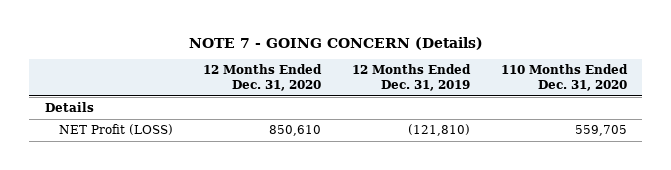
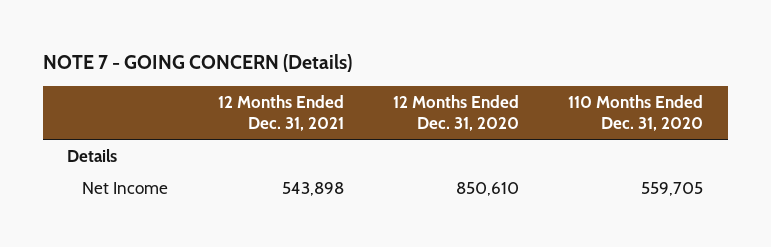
- | 12 Months Ended Dec. 31, 2020 | 12 Months Ended Dec. 31, 2019 | 110 Months Ended Dec. 31, 2020
+ | 12 Months Ended Dec. 31, 2021 | 12 Months Ended Dec. 31, 2020 | 110 Months Ended Dec. 31, 2020
- NET Profit (LOSS) | 850,610 | (121,810) | 559,705
+ Net Income | 543,898 | 850,610 | 559,705

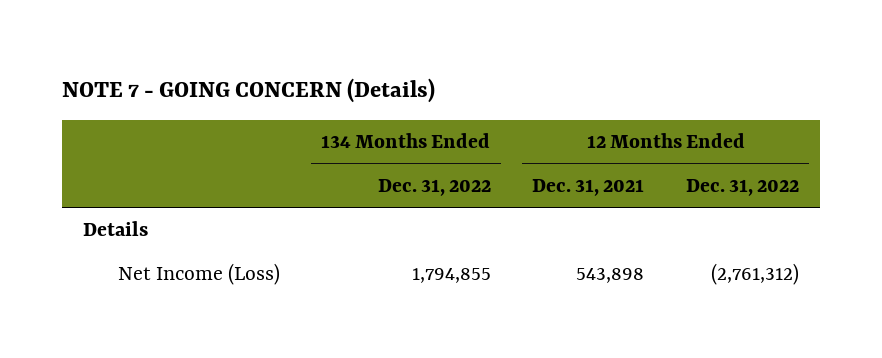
- | 12 Months Ended Dec. 31, 2021 | 12 Months Ended Dec. 31, 2020 | 110 Months Ended Dec. 31, 2020
+ | 134 Months Ended Dec. 31, 2022 | 12 Months Ended Dec. 31, 2021 | 12 Months Ended Dec. 31, 2022
- Net Income | 543,898 | 850,610 | 559,705
+ Net Income (Loss) | 1,794,855 | 543,898 | (2,761,312)

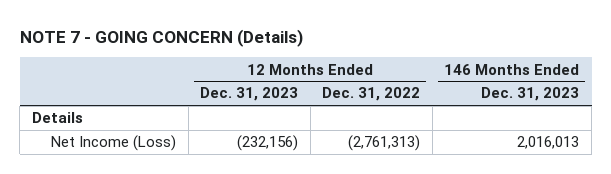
- | 134 Months Ended Dec. 31, 2022 | 12 Months Ended Dec. 31, 2021 | 12 Months Ended Dec. 31, 2022
+ | 12 Months Ended Dec. 31, 2023 | 12 Months Ended Dec. 31, 2022 | 146 Months Ended Dec. 31, 2023
- Net Income (Loss) | 1,794,855 | 543,898 | (2,761,312)
+ Net Income (Loss) | (232,156) | (2,761,313) | 2,016,013

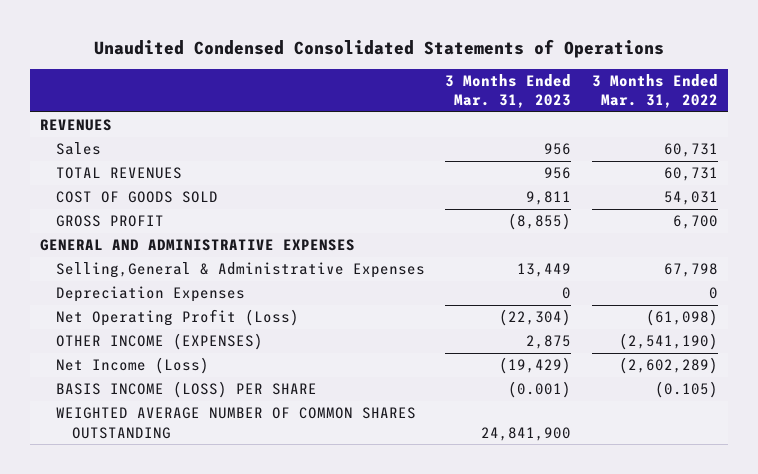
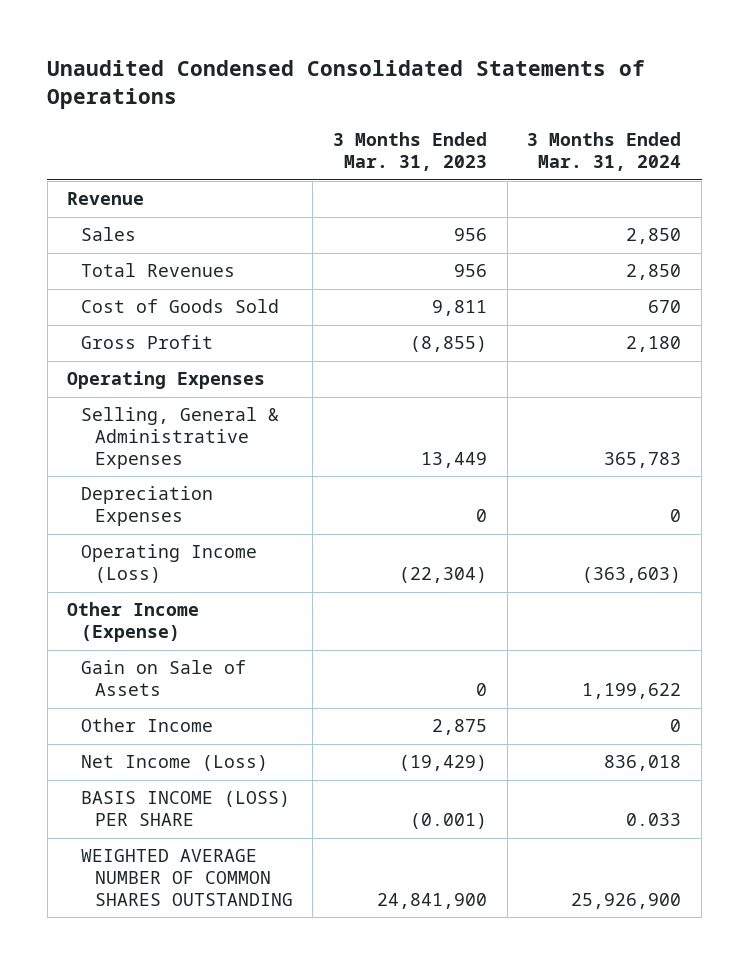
- | 3 Months Ended Mar. 31, 2023 | 3 Months Ended Mar. 31, 2022
+ | 3 Months Ended Mar. 31, 2023 | 3 Months Ended Mar. 31, 2024
- REVENUES
+ Revenue
- TOTAL REVENUES | 956 | 60,731
- COST OF GOODS SOLD | 9,811 | 54,031
- GROSS PROFIT | (8,855) | 6,700
- GENERAL AND ADMINISTRATIVE EXPENSES
- Selling,General & Administrative Expenses | 13,449 | 67,798
+ Total Revenues | 956 | 2,850
+ Cost of Goods Sold | 9,811 | 670
+ Gross Profit | (8,855) | 2,180
+ Operating Expenses
+ Selling, General & Administrative Expenses | 13,449 | 365,783
- Net Operating Profit (Loss) | (22,304) | (61,098)
- OTHER INCOME (EXPENSES) | 2,875 | (2,541,190)
+ Operating Income (Loss) | (22,304) | (363,603)
+ Other Income (Expense)
+ Gain on Sale of Assets | 0 | 1,199,622
+ Other Income | 2,875 | 0

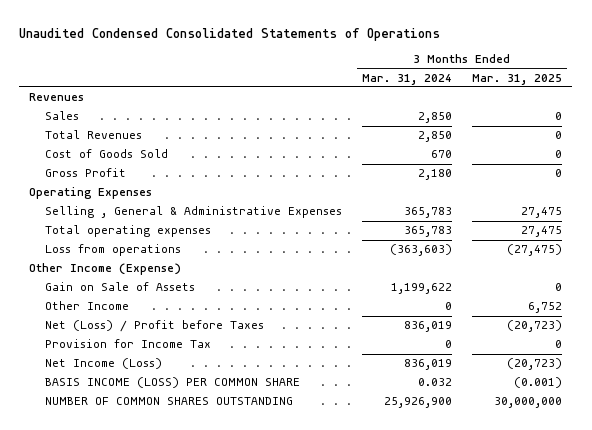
- | 3 Months Ended Mar. 31, 2023 | 3 Months Ended Mar. 31, 2024
+ | 3 Months Ended Mar. 31, 2024 | 3 Months Ended Mar. 31, 2025
- Revenue
+ Revenues
- Selling, General & Administrative Expenses | 13,449 | 365,783
- Depreciation Expenses | 0 | 0
- Operating Income (Loss) | (22,304) | (363,603)
+ Selling , General & Administrative Expenses | 365,783 | 27,475
+ Total operating expenses | 365,783 | 27,475
+ Loss from operations | (363,603) | (27,475)
- Net Income (Loss) | (19,429) | 836,018
- BASIS INCOME (LOSS) PER SHARE | (0.001) | 0.033
- WEIGHTED AVERAGE NUMBER OF COMMON SHARES OUTSTANDING | 24,841,900 | 25,926,900
+ Net (Loss) / Profit before Taxes | 836,019 | (20,723)
+ Provision for Income Tax | 0 | 0
+ Net Income (Loss) | 836,019 | (20,723)
+ BASIS INCOME (LOSS) PER COMMON SHARE | 0.032 | (0.001)
+ NUMBER OF COMMON SHARES OUTSTANDING | 25,926,900 | 30,000,000

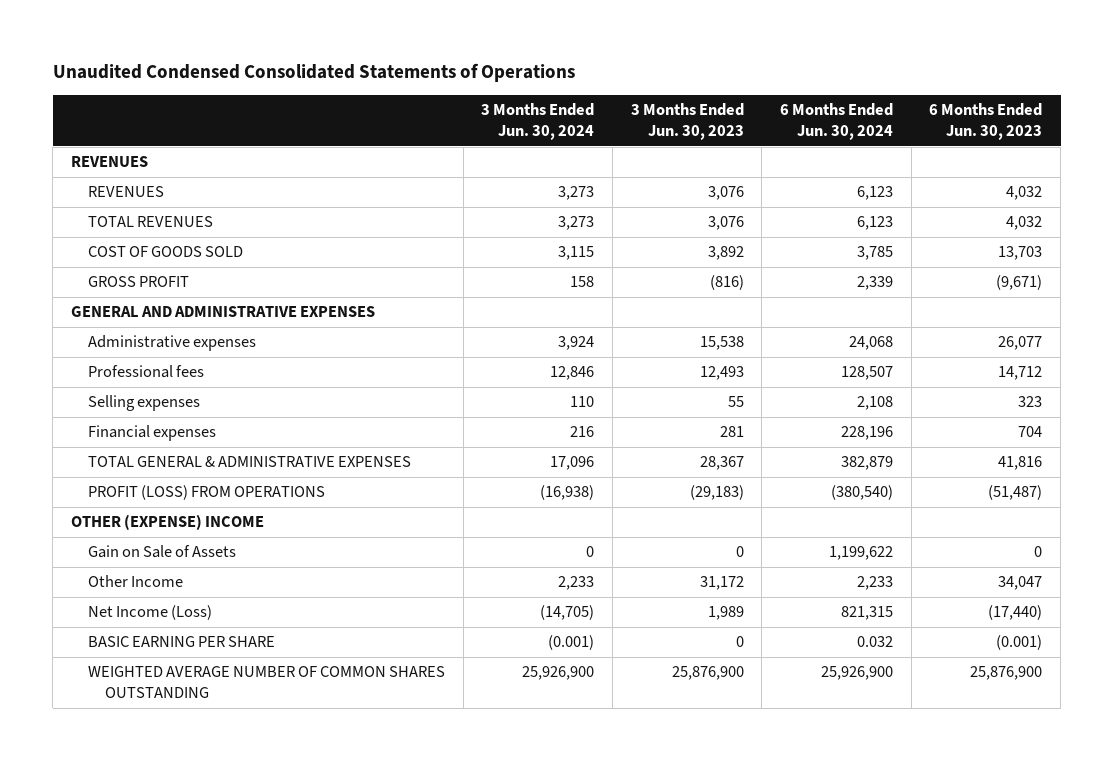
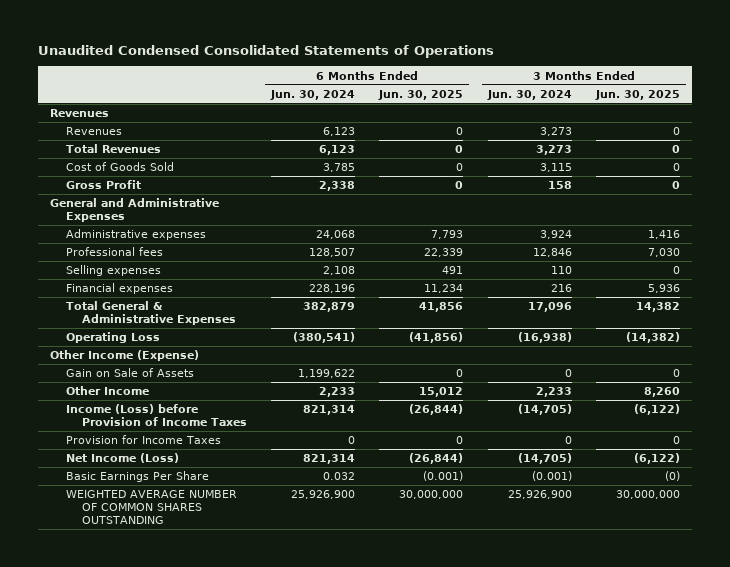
- | 3 Months Ended Jun. 30, 2024 | 3 Months Ended Jun. 30, 2023 | 6 Months Ended Jun. 30, 2024 | 6 Months Ended Jun. 30, 2023
+ | 6 Months Ended Jun. 30, 2024 | 6 Months Ended Jun. 30, 2025 | 3 Months Ended Jun. 30, 2024 | 3 Months Ended Jun. 30, 2025
- REVENUES
- REVENUES | 3,273 | 3,076 | 6,123 | 4,032
- TOTAL REVENUES | 3,273 | 3,076 | 6,123 | 4,032
- COST OF GOODS SOLD | 3,115 | 3,892 | 3,785 | 13,703
- GROSS PROFIT | 158 | (816) | 2,339 | (9,671)
- GENERAL AND ADMINISTRATIVE EXPENSES
+ Revenues
+ Revenues | 6,123 | 0 | 3,273 | 0
+ Total Revenues | 6,123 | 0 | 3,273 | 0
+ Cost of Goods Sold | 3,785 | 0 | 3,115 | 0
+ Gross Profit | 2,338 | 0 | 158 | 0
+ General and Administrative Expenses
- TOTAL GENERAL & ADMINISTRATIVE EXPENSES | 17,096 | 28,367 | 382,879 | 41,816
- PROFIT (LOSS) FROM OPERATIONS | (16,938) | (29,183) | (380,540) | (51,487)
- OTHER (EXPENSE) INCOME
+ Total General & Administrative Expenses | 382,879 | 41,856 | 17,096 | 14,382
+ Operating Loss | (380,541) | (41,856) | (16,938) | (14,382)
+ Other Income (Expense)
- Net Income (Loss) | (14,705) | 1,989 | 821,315 | (17,440)
- BASIC EARNING PER SHARE | (0.001) | 0 | 0.032 | (0.001)
+ Income (Loss) before Provision of Income Taxes | 821,314 | (26,844) | (14,705) | (6,122)
+ Provision for Income Taxes | 0 | 0 | 0 | 0
+ Net Income (Loss) | 821,314 | (26,844) | (14,705) | (6,122)
+ Basic Earnings Per Share | 0.032 | (0.001) | (0.001) | (0)

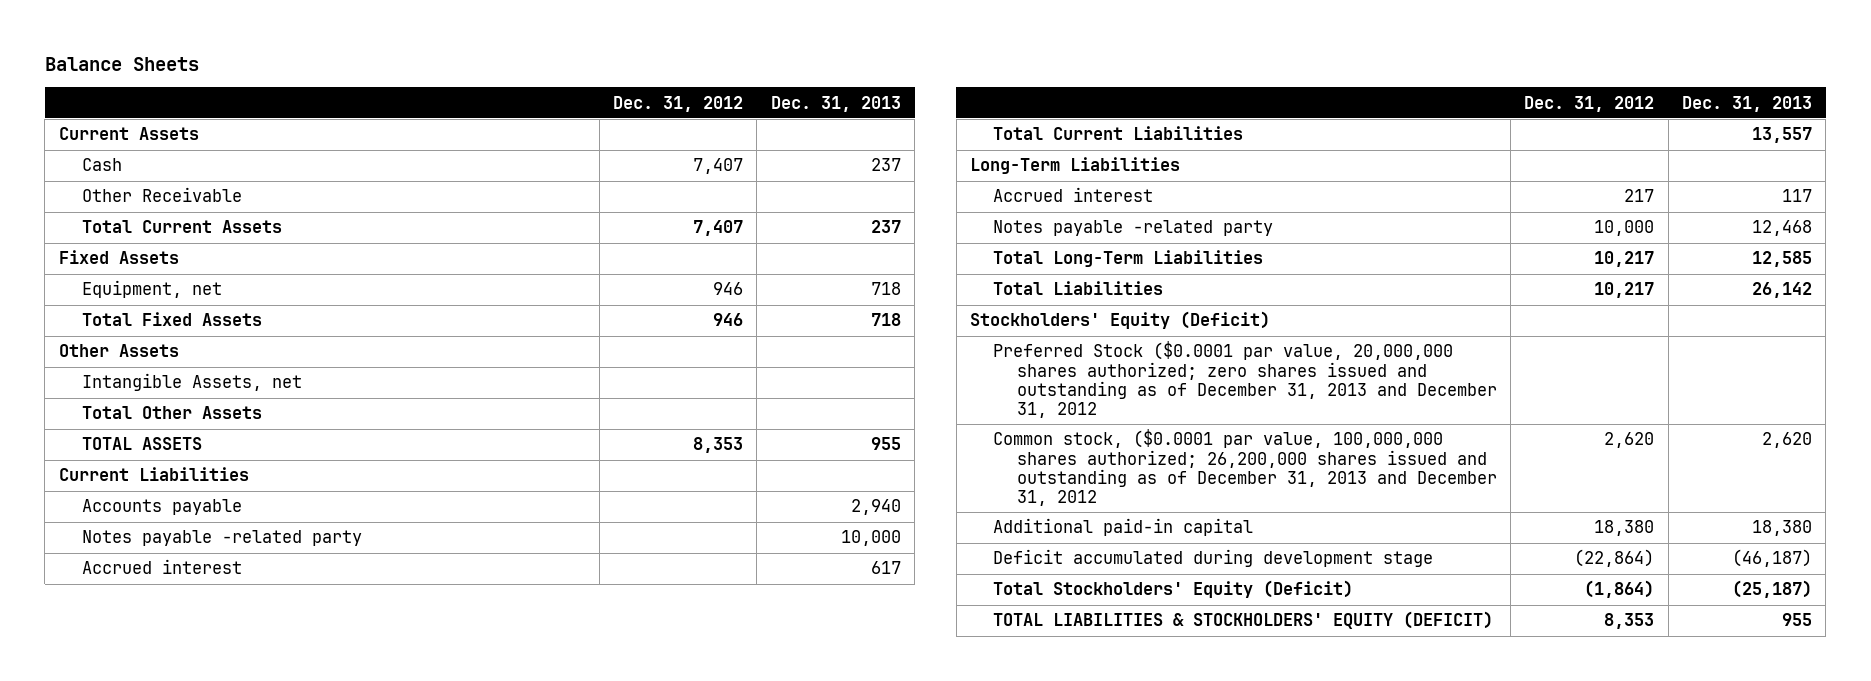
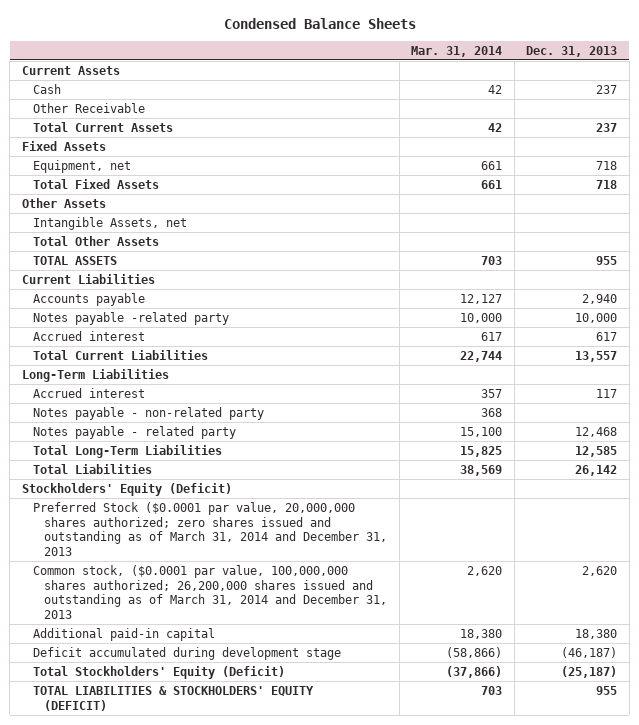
- Balance Sheets
+ Condensed Balance Sheets
- | Dec. 31, 2012 | Dec. 31, 2013
+ | Mar. 31, 2014 | Dec. 31, 2013
- Notes payable -related party | 10,000 | 12,468
+ Notes payable - non-related party | 368 |
+ Notes payable - related party | 15,100 | 12,468
- Preferred Stock ($0.0001 par value, 20,000,000 shares authorized; zero shares issued and outstanding as of December 31, 2013 and December 31, 2012
- Common stock, ($0.0001 par value, 100,000,000 shares authorized; 26,200,000 shares issued and outstanding as of December 31, 2013 and December 31, 2012 | 2,620 | 2,620
+ Preferred Stock ($0.0001 par value, 20,000,000 shares authorized; zero shares issued and outstanding as of March 31, 2014 and December 31, 2013
+ Common stock, ($0.0001 par value, 100,000,000 shares authorized; 26,200,000 shares issued and outstanding as of March 31, 2014 and December 31, 2013 | 2,620 | 2,620

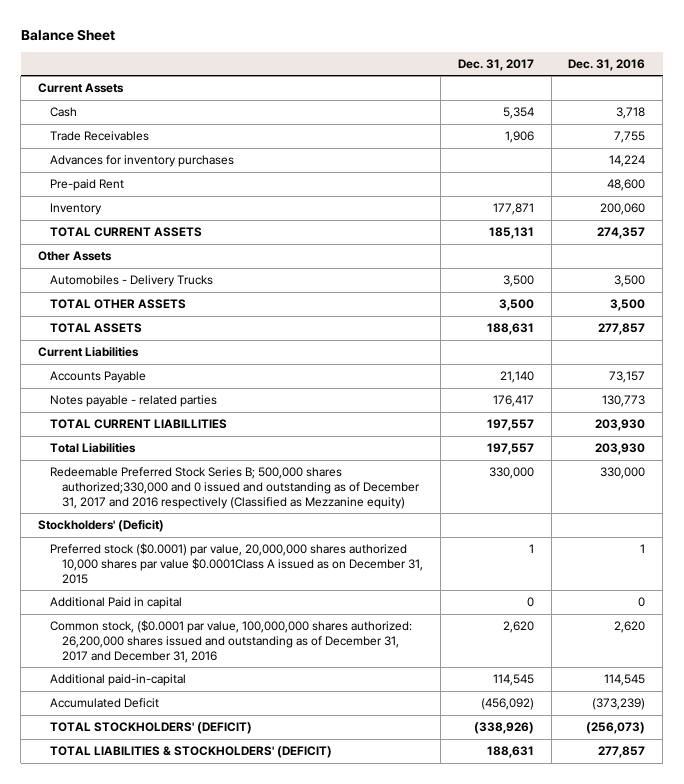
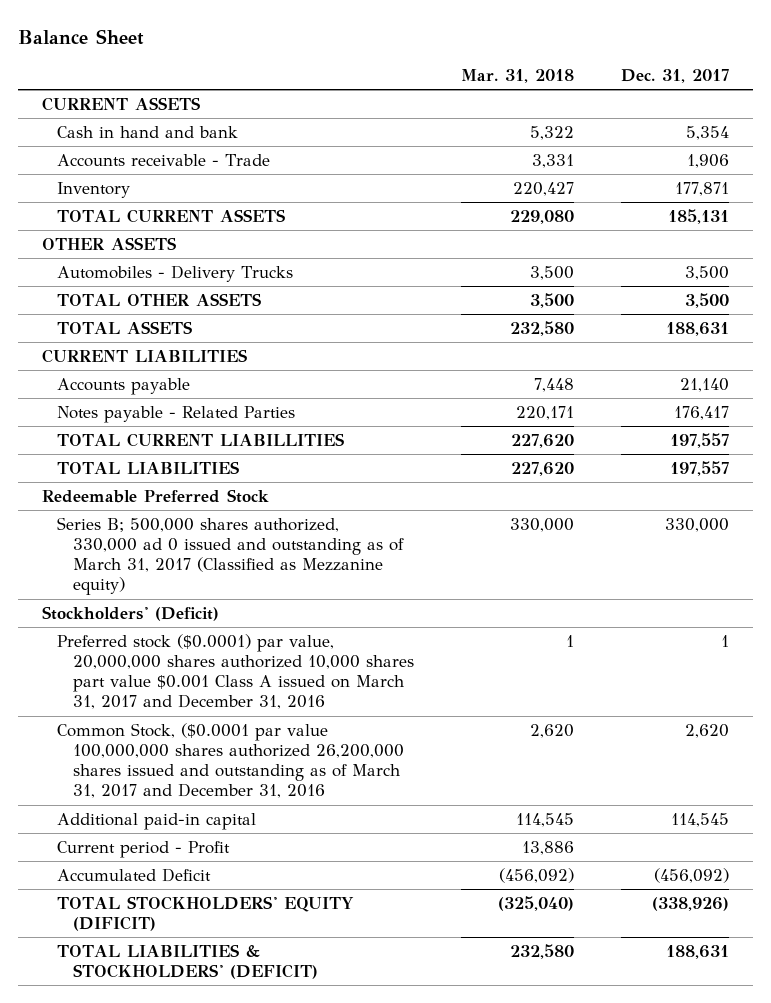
- | Dec. 31, 2017 | Dec. 31, 2016
+ | Mar. 31, 2018 | Dec. 31, 2017
- Current Assets
- Cash | 5,354 | 3,718
- Trade Receivables | 1,906 | 7,755
- Advances for inventory purchases | | 14,224
- Pre-paid Rent | | 48,600
+ CURRENT ASSETS
+ Cash in hand and bank | 5,322 | 5,354
+ Accounts receivable - Trade | 3,331 | 1,906
- Other Assets
+ OTHER ASSETS
- Current Liabilities
- Accounts Payable | 21,140 | 73,157
- Notes payable - related parties | 176,417 | 130,773
+ CURRENT LIABILITIES
+ Accounts payable | 7,448 | 21,140
+ Notes payable - Related Parties | 220,171 | 176,417
- Total Liabilities | 197,557 | 203,930
- Redeemable Preferred Stock Series B; 500,000 shares authorized;330,000 and 0 issued and outstanding as of December 31, 2017 and 2016 respectively (Classified as Mezzanine equity) | 330,000 | 330,000
+ TOTAL LIABILITIES | 227,620 | 197,557
+ Redeemable Preferred Stock
+ Series B; 500,000 shares authorized, 330,000 ad 0 issued and outstanding as of March 31, 2017 (Classified as Mezzanine equity) | 330,000 | 330,000
- Preferred stock ($0.0001) par value, 20,000,000 shares authorized 10,000 shares par value $0.0001Class A issued as on December 31, 2015 | 1 | 1
- Additional Paid in capital | 0 | 0
- Common stock, ($0.0001 par value, 100,000,000 shares authorized: 26,200,000 shares issued and outstanding as of December 31, 2017 and December 31, 2016 | 2,620 | 2,620
- Additional paid-in-capital | 114,545 | 114,545
+ Preferred stock ($0.0001) par value, 20,000,000 shares authorized 10,000 shares part value $0.001 Class A issued on March 31, 2017 and December 31, 2016 | 1 | 1
+ Common Stock, ($0.0001 par value 100,000,000 shares authorized 26,200,000 shares issued and outstanding as of March 31, 2017 and December 31, 2016 | 2,620 | 2,620
+ Additional paid-in capital | 114,545 | 114,545
+ Current period - Profit | 13,886 |
- TOTAL STOCKHOLDERS' (DEFICIT) | (338,926) | (256,073)
+ TOTAL STOCKHOLDERS' EQUITY (DIFICIT) | (325,040) | (338,926)

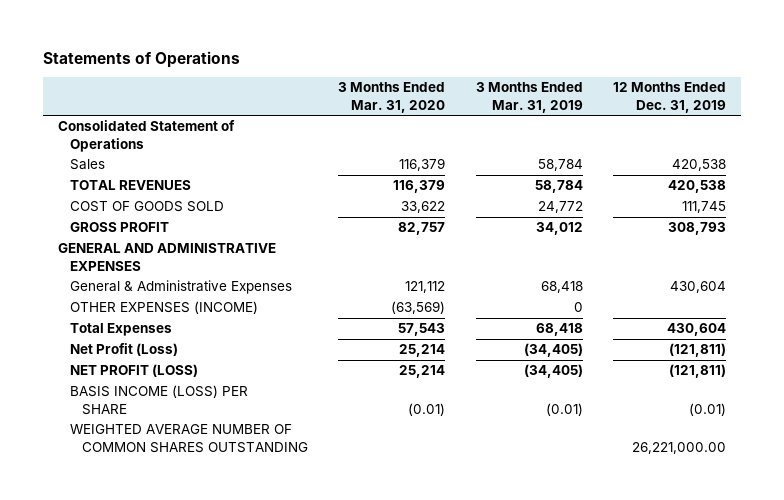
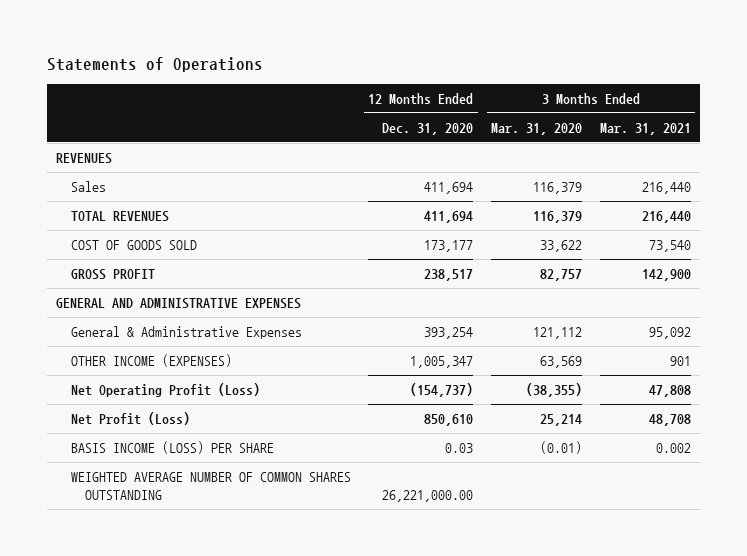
- | 3 Months Ended Mar. 31, 2020 | 3 Months Ended Mar. 31, 2019 | 12 Months Ended Dec. 31, 2019
+ | 12 Months Ended Dec. 31, 2020 | 3 Months Ended Mar. 31, 2020 | 3 Months Ended Mar. 31, 2021
- Consolidated Statement of Operations
+ REVENUES
- OTHER EXPENSES (INCOME) | (63,569) | 0 |
- Total Expenses | 57,543 | 68,418 | 430,604
+ OTHER INCOME (EXPENSES) | 1,005,347 | 63,569 | 901
+ Net Operating Profit (Loss) | (154,737) | (38,355) | 47,808
- NET PROFIT (LOSS) | 25,214 | (34,405) | (121,811)

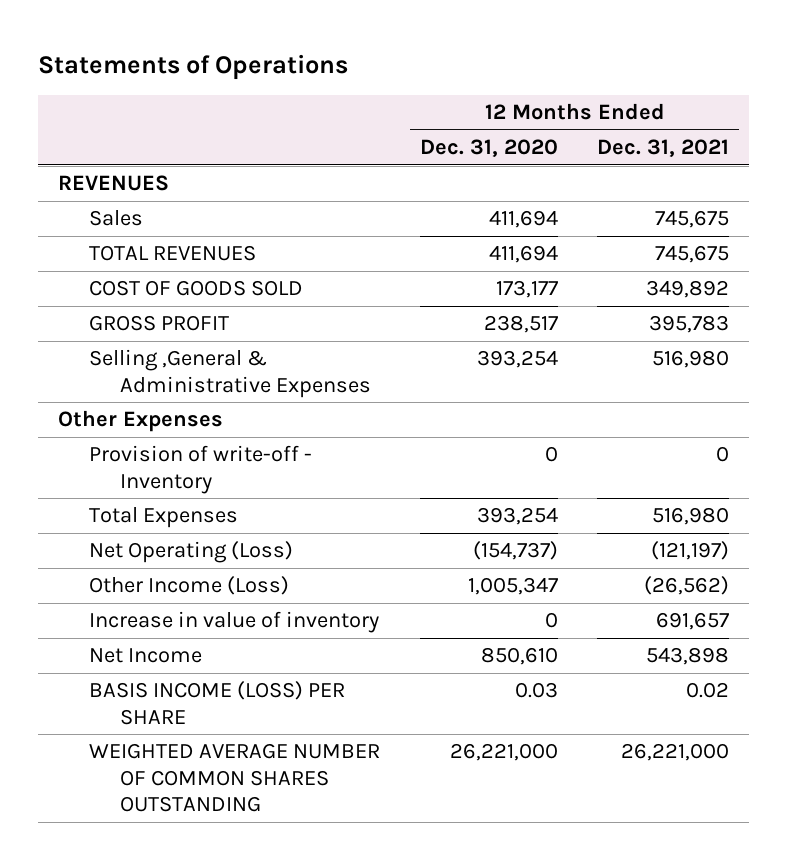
- | 12 Months Ended Dec. 31, 2020 | 3 Months Ended Mar. 31, 2020 | 3 Months Ended Mar. 31, 2021
+ | 12 Months Ended Dec. 31, 2020 | 12 Months Ended Dec. 31, 2021
- GENERAL AND ADMINISTRATIVE EXPENSES
- General & Administrative Expenses | 393,254 | 121,112 | 95,092
- OTHER INCOME (EXPENSES) | 1,005,347 | 63,569 | 901
- Net Operating Profit (Loss) | (154,737) | (38,355) | 47,808
- Net Profit (Loss) | 850,610 | 25,214 | 48,708
+ Selling ,General & Administrative Expenses | 393,254 | 516,980
+ Other Expenses
+ Provision of write-off - Inventory | 0 | 0
+ Total Expenses | 393,254 | 516,980
+ Net Operating (Loss) | (154,737) | (121,197)
+ Other Income (Loss) | 1,005,347 | (26,562)
+ Increase in value of inventory | 0 | 691,657
+ Net Income | 850,610 | 543,898
- WEIGHTED AVERAGE NUMBER OF COMMON SHARES OUTSTANDING | 26,221,000.00 | |
+ WEIGHTED AVERAGE NUMBER OF COMMON SHARES OUTSTANDING | 26,221,000 | 26,221,000

